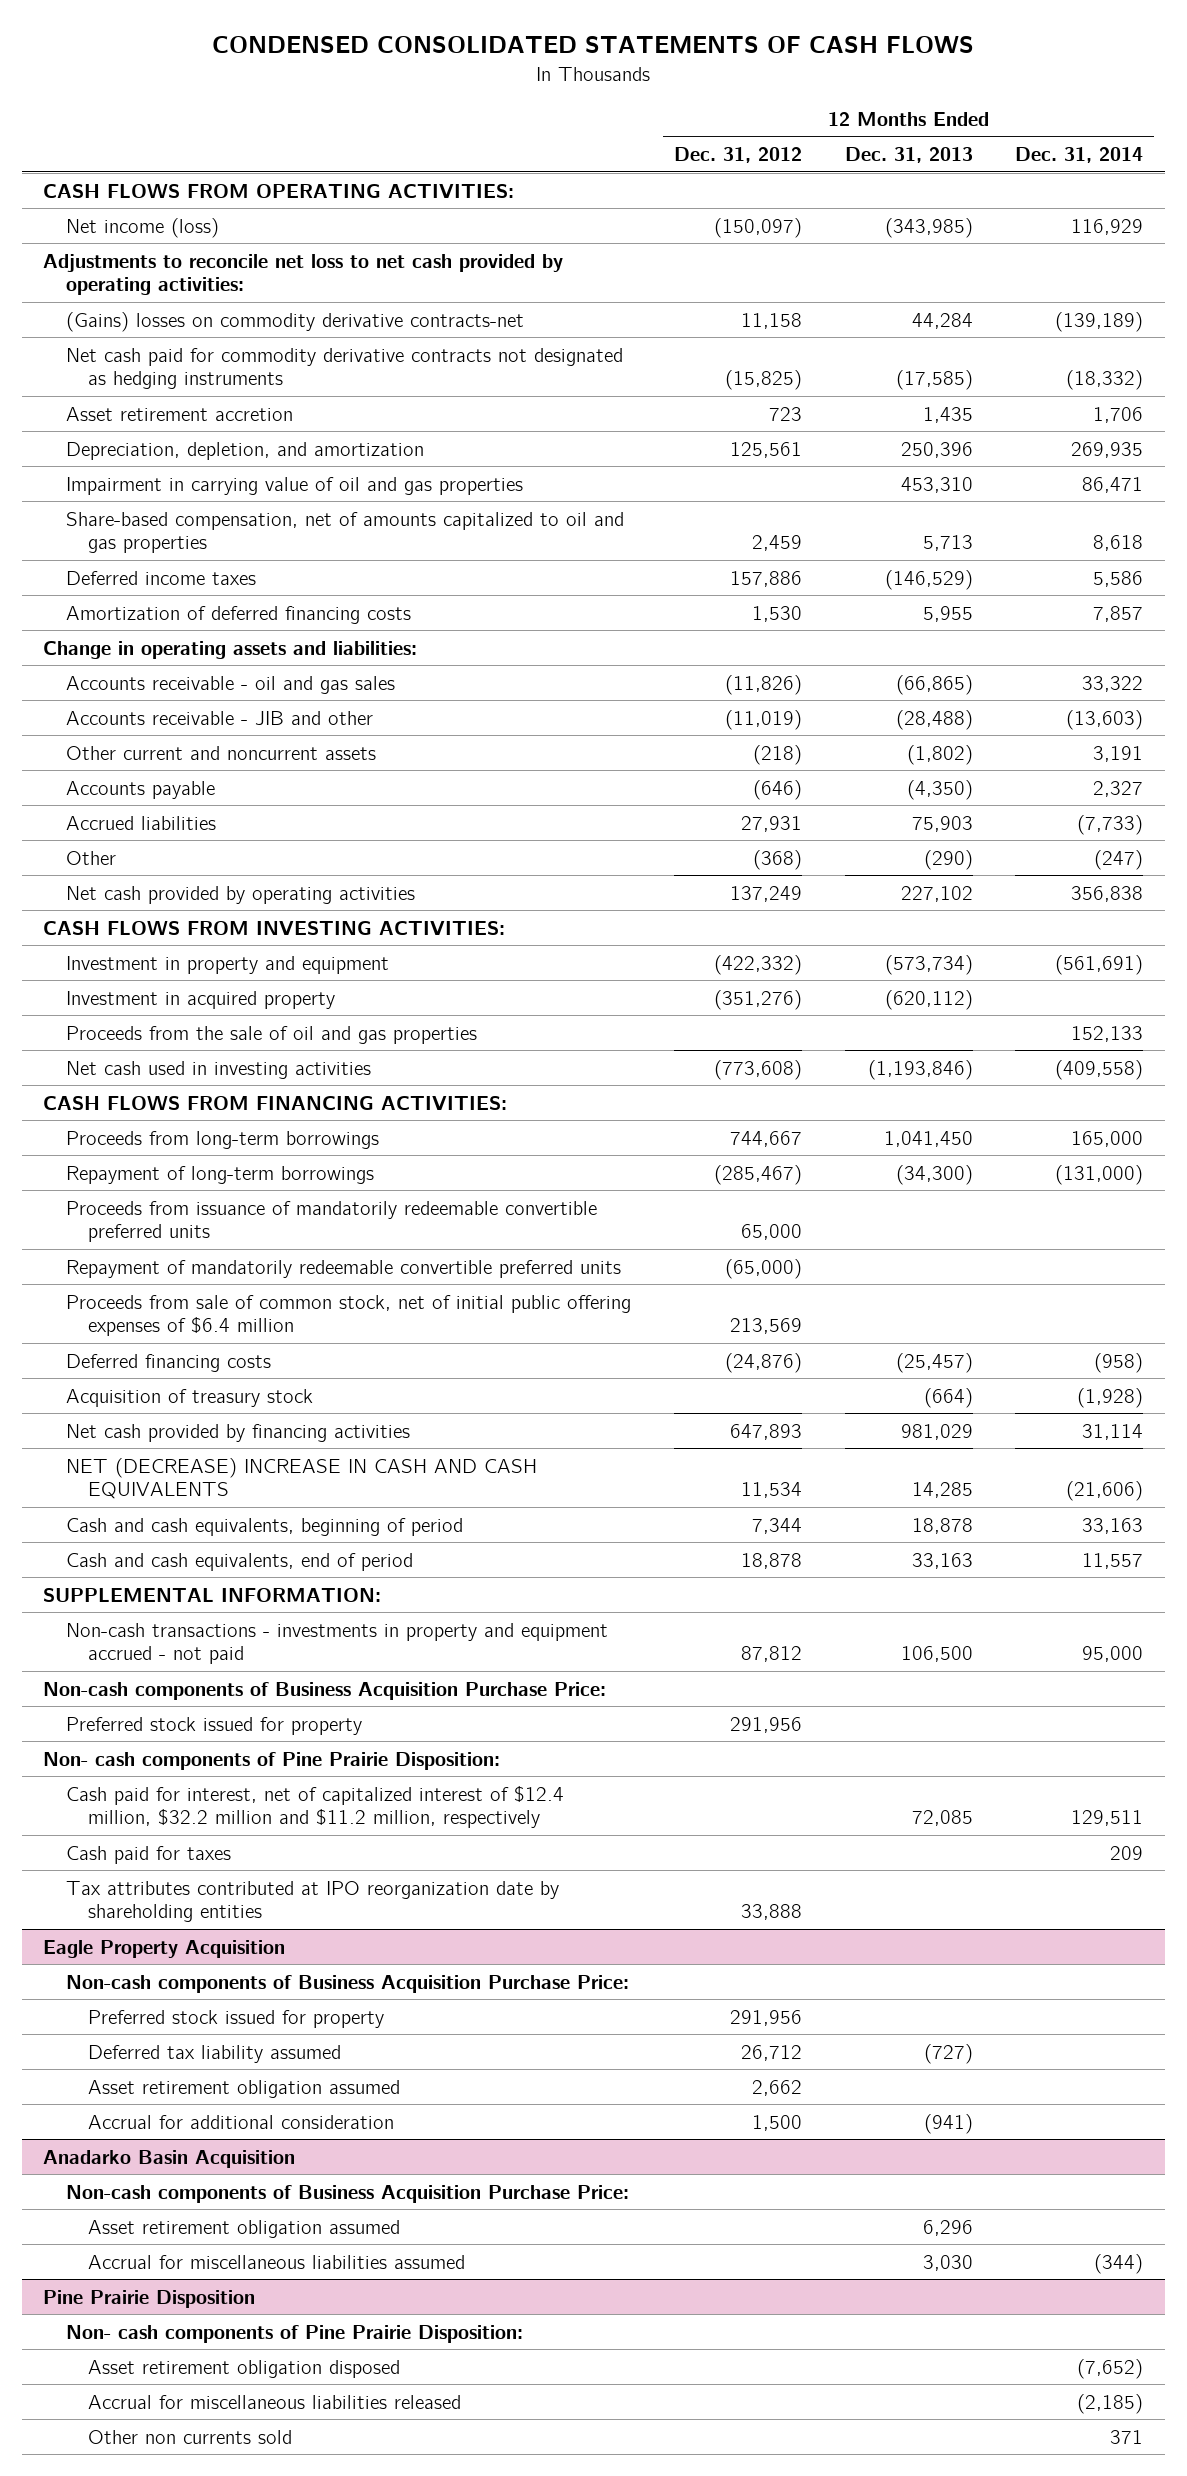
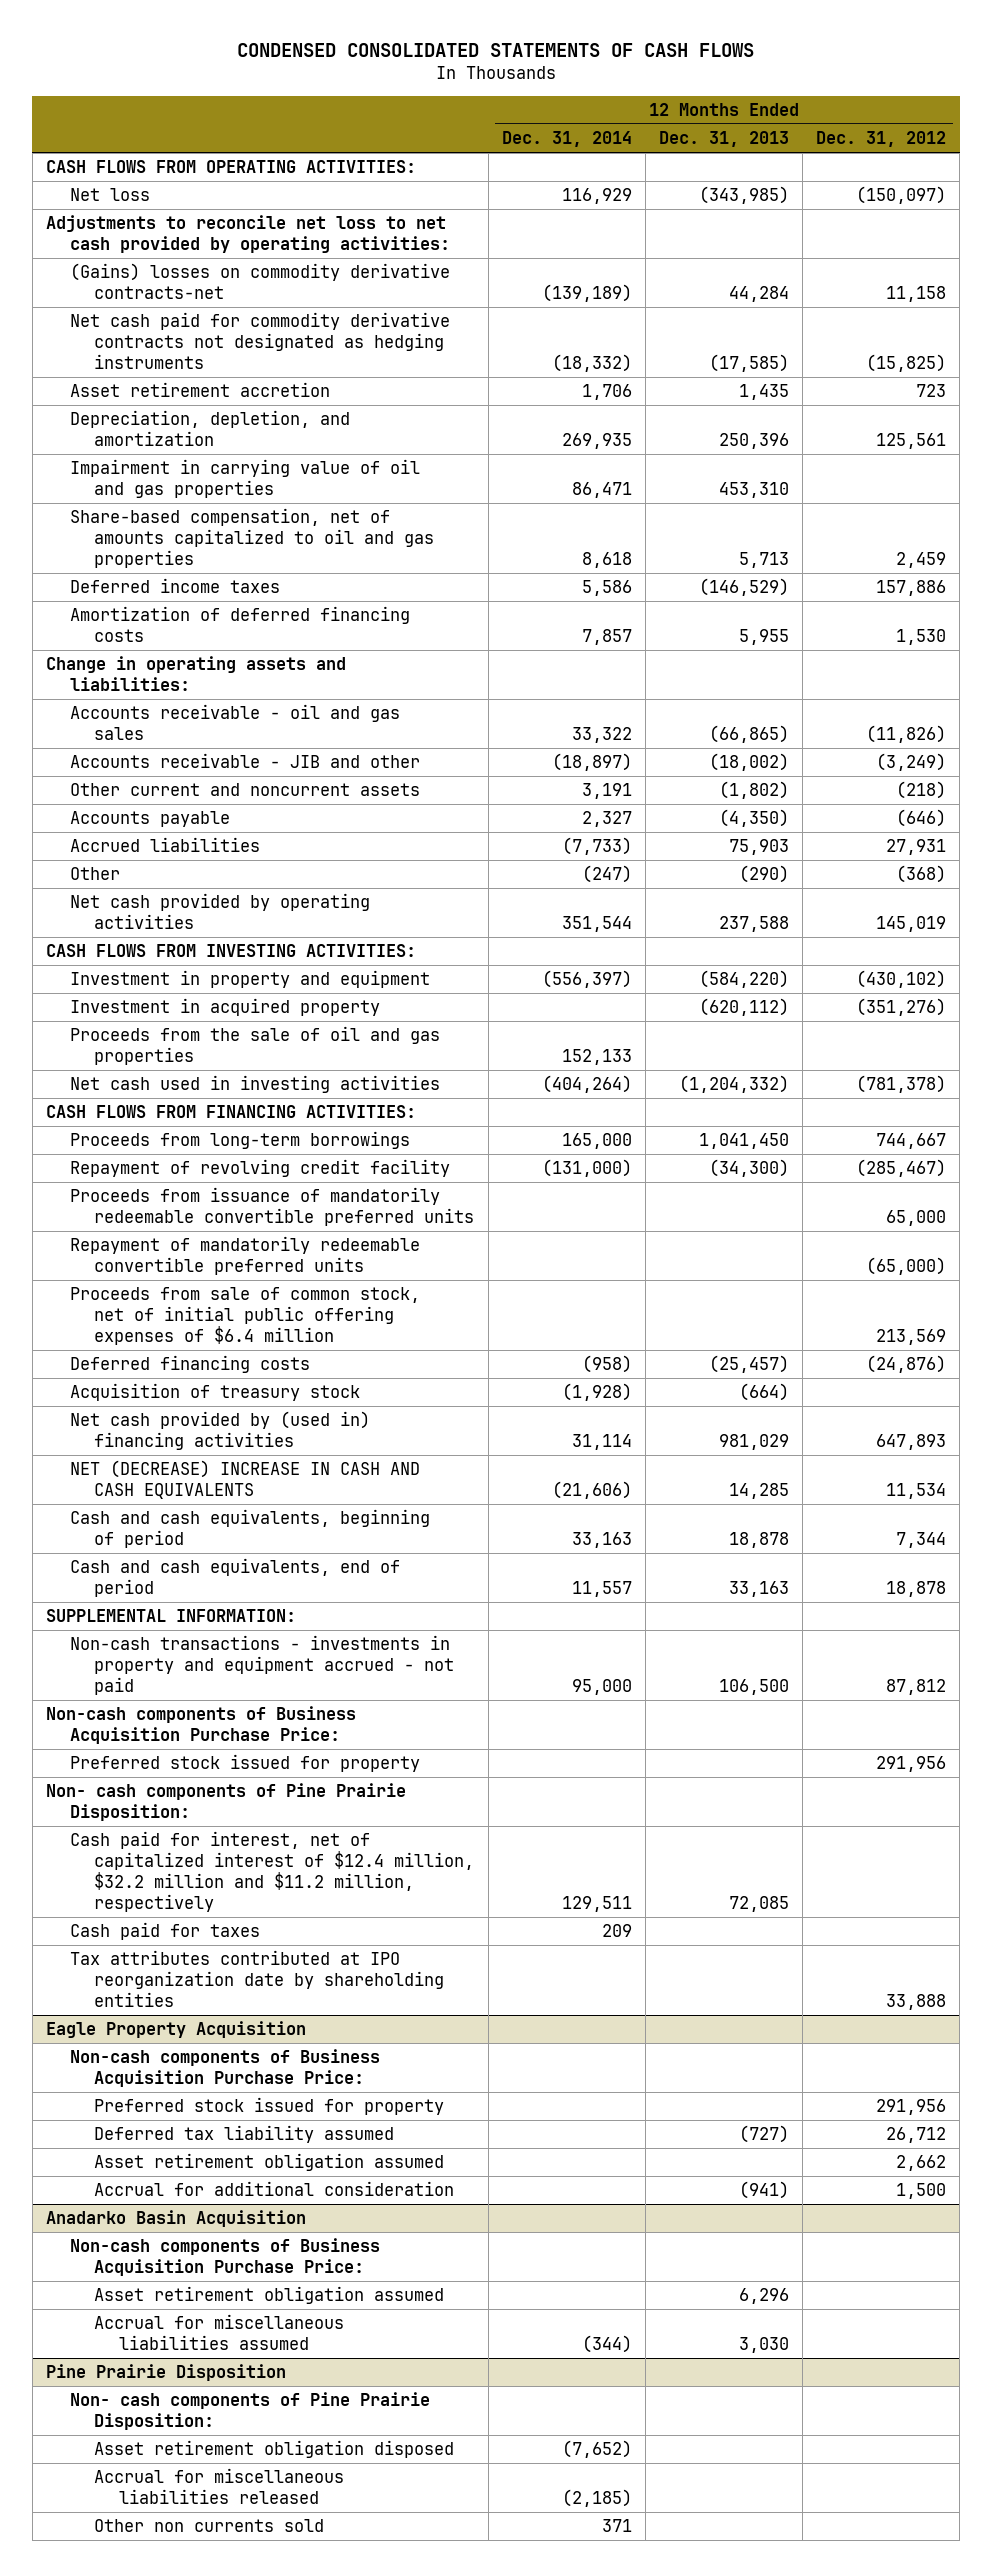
- | 12 Months Ended Dec. 31, 2012 | 12 Months Ended Dec. 31, 2013 | 12 Months Ended Dec. 31, 2014
+ | 12 Months Ended Dec. 31, 2014 | 12 Months Ended Dec. 31, 2013 | 12 Months Ended Dec. 31, 2012
- Net income (loss) | (150,097) | (343,985) | 116,929
+ Net loss | 116,929 | (343,985) | (150,097)
- Accounts receivable - JIB and other | (11,019) | (28,488) | (13,603)
+ Accounts receivable - JIB and other | (18,897) | (18,002) | (3,249)
- Net cash provided by operating activities | 137,249 | 227,102 | 356,838
+ Net cash provided by operating activities | 351,544 | 237,588 | 145,019
- Investment in property and equipment | (422,332) | (573,734) | (561,691)
+ Investment in property and equipment | (556,397) | (584,220) | (430,102)
- Net cash used in investing activities | (773,608) | (1,193,846) | (409,558)
+ Net cash used in investing activities | (404,264) | (1,204,332) | (781,378)
- Repayment of long-term borrowings | (285,467) | (34,300) | (131,000)
+ Repayment of revolving credit facility | (131,000) | (34,300) | (285,467)
- Net cash provided by financing activities | 647,893 | 981,029 | 31,114
+ Net cash provided by (used in) financing activities | 31,114 | 981,029 | 647,893

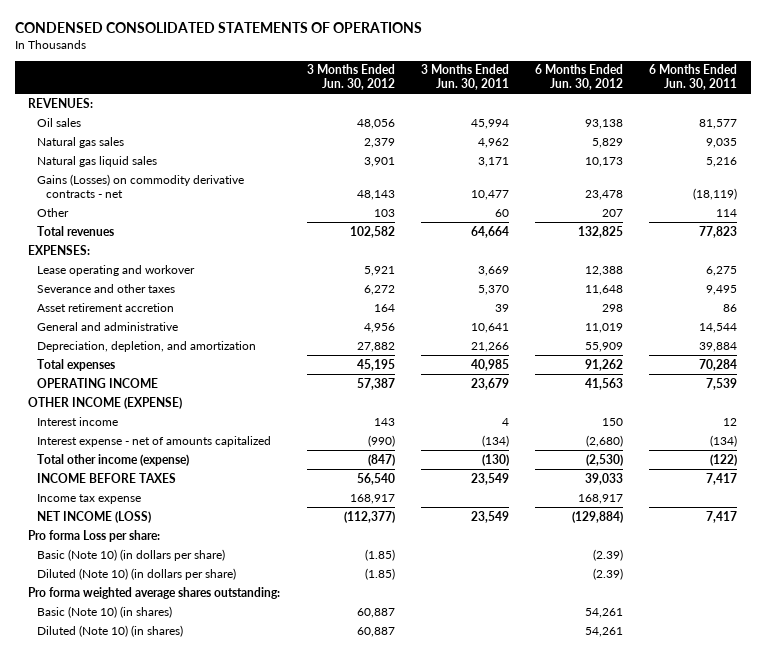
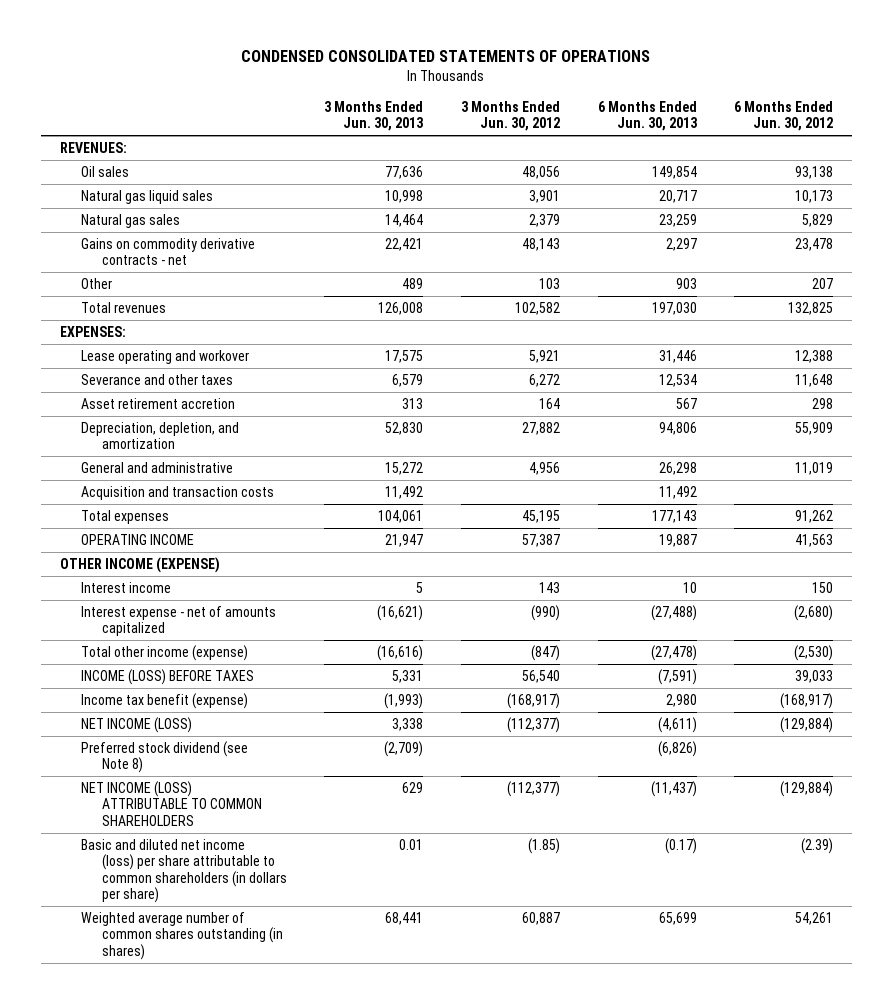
- | 3 Months Ended Jun. 30, 2012 | 3 Months Ended Jun. 30, 2011 | 6 Months Ended Jun. 30, 2012 | 6 Months Ended Jun. 30, 2011
+ | 3 Months Ended Jun. 30, 2013 | 3 Months Ended Jun. 30, 2012 | 6 Months Ended Jun. 30, 2013 | 6 Months Ended Jun. 30, 2012
- Gains (Losses) on commodity derivative contracts - net | 48,143 | 10,477 | 23,478 | (18,119)
moved down: Natural gas sales | 14,464 | 2,379 | 23,259 | 5,829
+ Gains on commodity derivative contracts - net | 22,421 | 48,143 | 2,297 | 23,478
moved down: General and administrative | 15,272 | 4,956 | 26,298 | 11,019
+ Acquisition and transaction costs | 11,492 | | 11,492 |
- INCOME BEFORE TAXES | 56,540 | 23,549 | 39,033 | 7,417
- Income tax expense | 168,917 | | 168,917 |
+ INCOME (LOSS) BEFORE TAXES | 5,331 | 56,540 | (7,591) | 39,033
+ Income tax benefit (expense) | (1,993) | (168,917) | 2,980 | (168,917)
- Pro forma Loss per share:
- Basic (Note 10) (in dollars per share) | (1.85) | | (2.39) |
- Diluted (Note 10) (in dollars per share) | (1.85) | | (2.39) |
- Pro forma weighted average shares outstanding:
- Basic (Note 10) (in shares) | 60,887 | | 54,261 |
- Diluted (Note 10) (in shares) | 60,887 | | 54,261 |
+ Preferred stock dividend (see Note 8) | (2,709) | | (6,826) |
+ NET INCOME (LOSS) ATTRIBUTABLE TO COMMON SHAREHOLDERS | 629 | (112,377) | (11,437) | (129,884)
+ Basic and diluted net income (loss) per share attributable to common shareholders (in dollars per share) | 0.01 | (1.85) | (0.17) | (2.39)
+ Weighted average number of common shares outstanding (in shares) | 68,441 | 60,887 | 65,699 | 54,261

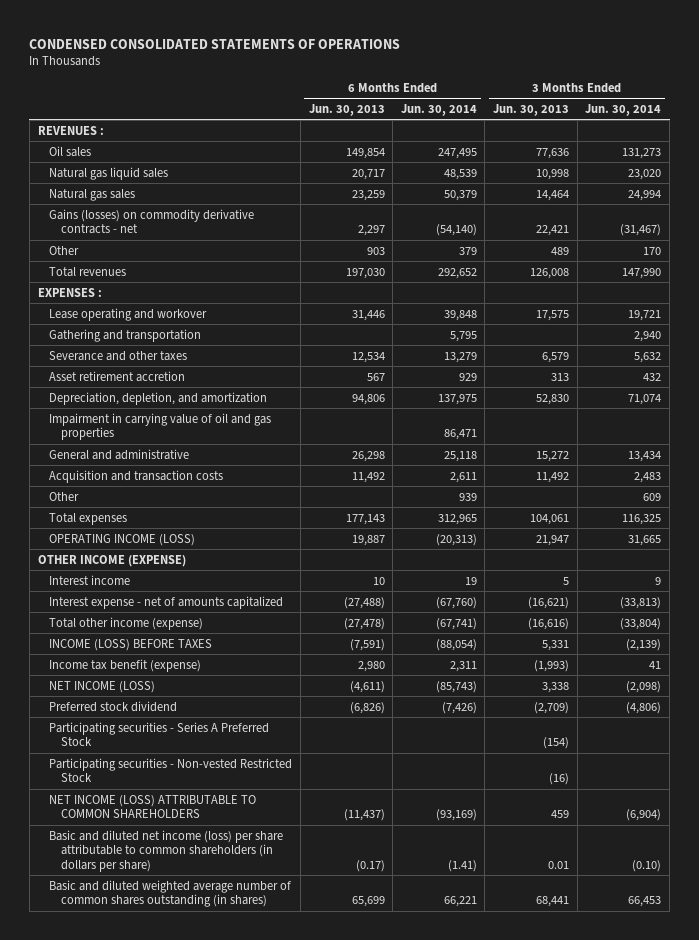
- | 3 Months Ended Jun. 30, 2013 | 3 Months Ended Jun. 30, 2012 | 6 Months Ended Jun. 30, 2013 | 6 Months Ended Jun. 30, 2012
+ | 6 Months Ended Jun. 30, 2013 | 6 Months Ended Jun. 30, 2014 | 3 Months Ended Jun. 30, 2013 | 3 Months Ended Jun. 30, 2014
- REVENUES:
+ REVENUES :
- Gains on commodity derivative contracts - net | 22,421 | 48,143 | 2,297 | 23,478
+ Gains (losses) on commodity derivative contracts - net | 2,297 | (54,140) | 22,421 | (31,467)
- EXPENSES:
+ EXPENSES :
+ Gathering and transportation | | 5,795 | | 2,940
+ Impairment in carrying value of oil and gas properties | | 86,471 | |
+ Other | | 939 | | 609
- OPERATING INCOME | 21,947 | 57,387 | 19,887 | 41,563
+ OPERATING INCOME (LOSS) | 19,887 | (20,313) | 21,947 | 31,665
- Preferred stock dividend (see Note 8) | (2,709) | | (6,826) |
- NET INCOME (LOSS) ATTRIBUTABLE TO COMMON SHAREHOLDERS | 629 | (112,377) | (11,437) | (129,884)
+ Preferred stock dividend | (6,826) | (7,426) | (2,709) | (4,806)
+ Participating securities - Series A Preferred Stock | | | (154) |
+ Participating securities - Non-vested Restricted Stock | | | (16) |
+ NET INCOME (LOSS) ATTRIBUTABLE TO COMMON SHAREHOLDERS | (11,437) | (93,169) | 459 | (6,904)
- Weighted average number of common shares outstanding (in shares) | 68,441 | 60,887 | 65,699 | 54,261
+ Basic and diluted weighted average number of common shares outstanding (in shares) | 65,699 | 66,221 | 68,441 | 66,453

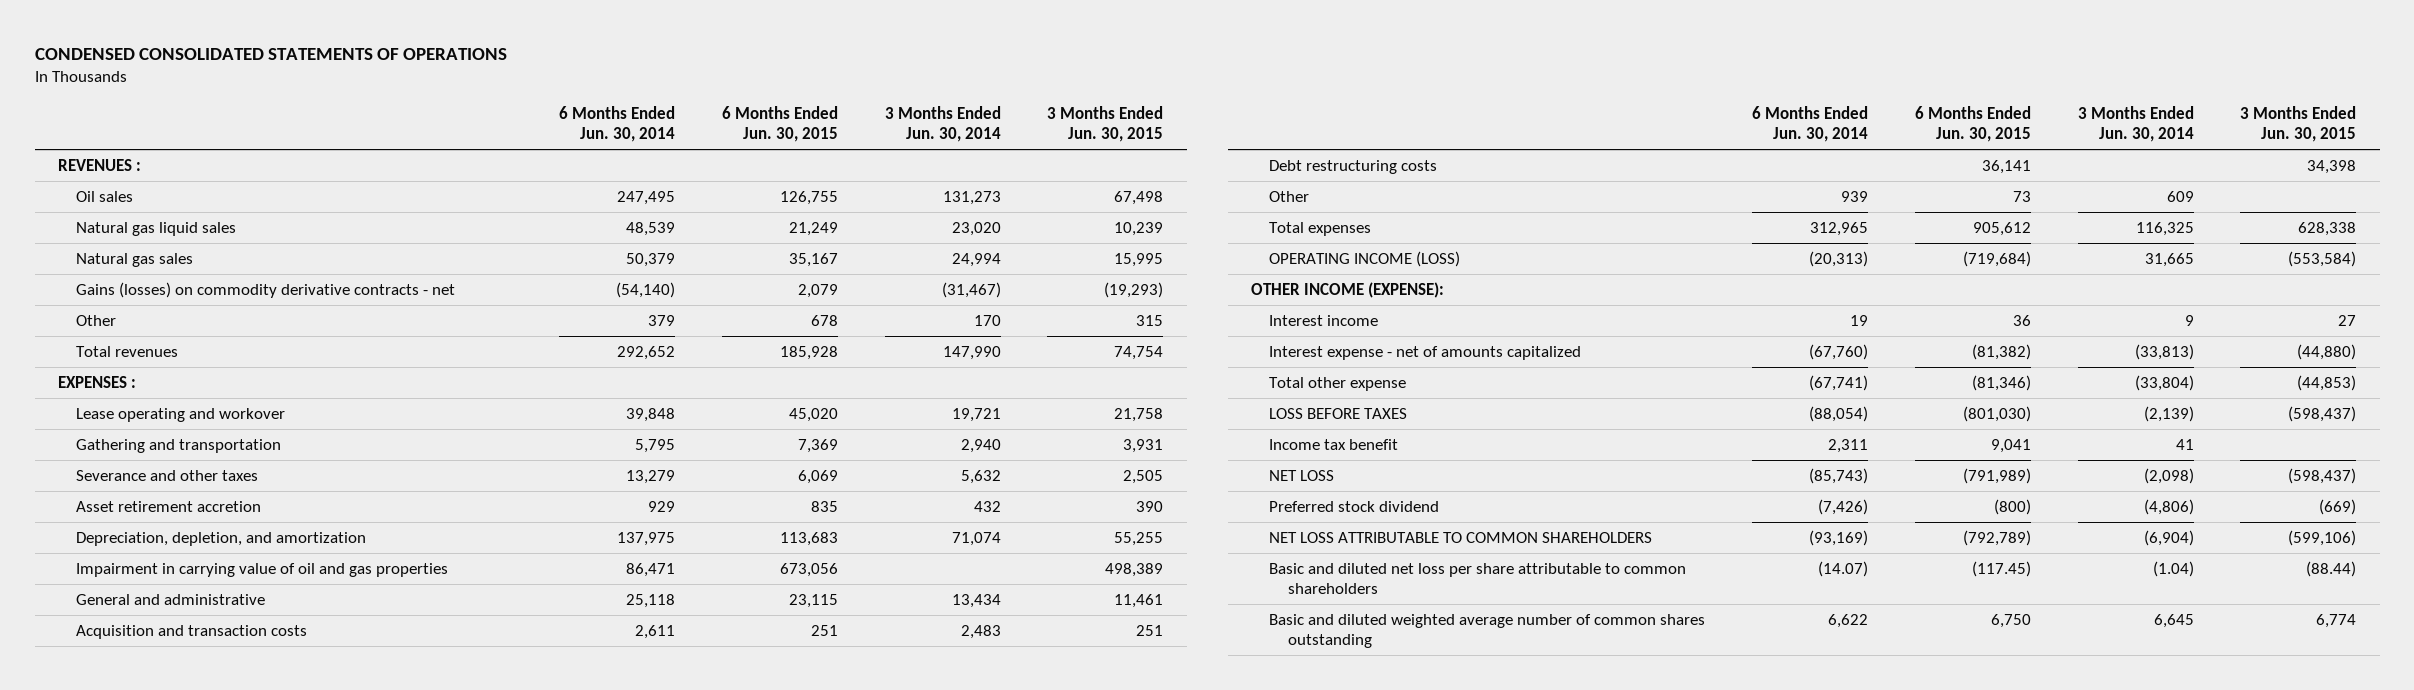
- | 6 Months Ended Jun. 30, 2013 | 6 Months Ended Jun. 30, 2014 | 3 Months Ended Jun. 30, 2013 | 3 Months Ended Jun. 30, 2014
+ | 6 Months Ended Jun. 30, 2014 | 6 Months Ended Jun. 30, 2015 | 3 Months Ended Jun. 30, 2014 | 3 Months Ended Jun. 30, 2015
+ Debt restructuring costs | | 36,141 | | 34,398
- OTHER INCOME (EXPENSE)
+ OTHER INCOME (EXPENSE):
- Total other income (expense) | (27,478) | (67,741) | (16,616) | (33,804)
- INCOME (LOSS) BEFORE TAXES | (7,591) | (88,054) | 5,331 | (2,139)
- Income tax benefit (expense) | 2,980 | 2,311 | (1,993) | 41
- NET INCOME (LOSS) | (4,611) | (85,743) | 3,338 | (2,098)
+ Total other expense | (67,741) | (81,346) | (33,804) | (44,853)
+ LOSS BEFORE TAXES | (88,054) | (801,030) | (2,139) | (598,437)
+ Income tax benefit | 2,311 | 9,041 | 41 |
+ NET LOSS | (85,743) | (791,989) | (2,098) | (598,437)
- Participating securities - Series A Preferred Stock | | | (154) |
- Participating securities - Non-vested Restricted Stock | | | (16) |
- NET INCOME (LOSS) ATTRIBUTABLE TO COMMON SHAREHOLDERS | (11,437) | (93,169) | 459 | (6,904)
- Basic and diluted net income (loss) per share attributable to common shareholders (in dollars per share) | (0.17) | (1.41) | 0.01 | (0.10)
- Basic and diluted weighted average number of common shares outstanding (in shares) | 65,699 | 66,221 | 68,441 | 66,453
+ NET LOSS ATTRIBUTABLE TO COMMON SHAREHOLDERS | (93,169) | (792,789) | (6,904) | (599,106)
+ Basic and diluted net loss per share attributable to common shareholders | (14.07) | (117.45) | (1.04) | (88.44)
+ Basic and diluted weighted average number of common shares outstanding | 6,622 | 6,750 | 6,645 | 6,774

